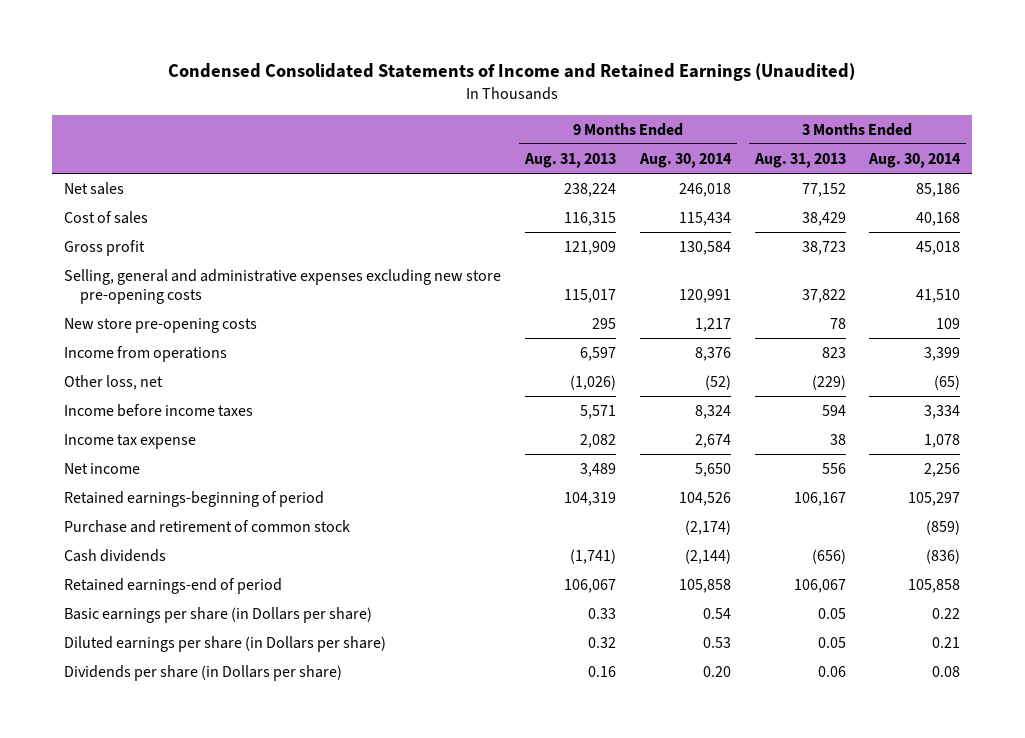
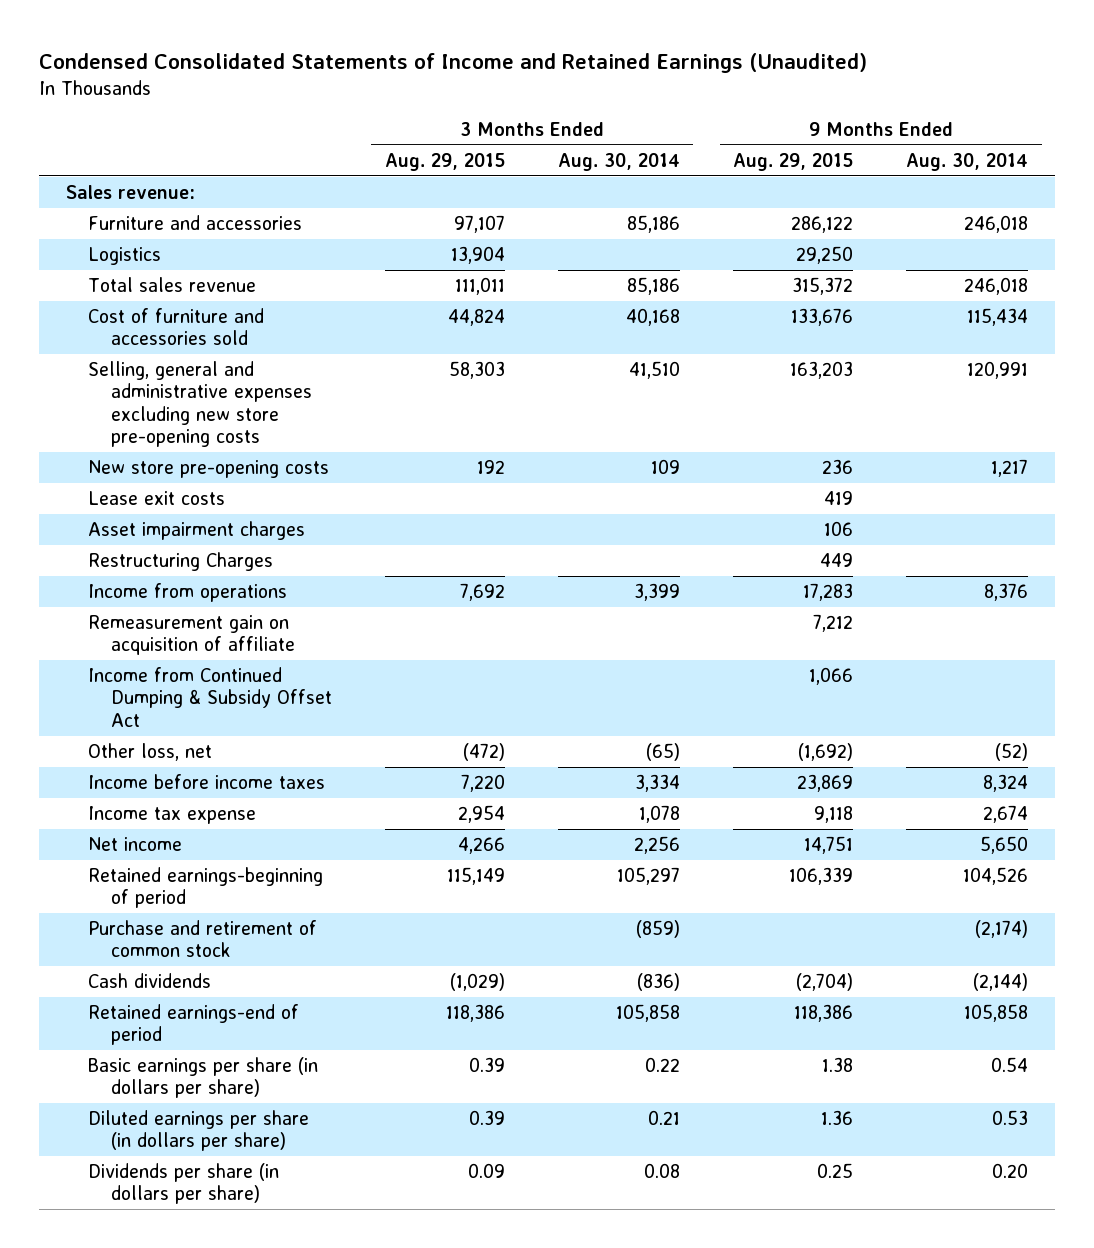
- | 9 Months Ended Aug. 31, 2013 | 9 Months Ended Aug. 30, 2014 | 3 Months Ended Aug. 31, 2013 | 3 Months Ended Aug. 30, 2014
+ | 3 Months Ended Aug. 29, 2015 | 3 Months Ended Aug. 30, 2014 | 9 Months Ended Aug. 29, 2015 | 9 Months Ended Aug. 30, 2014
- Net sales | 238,224 | 246,018 | 77,152 | 85,186
- Cost of sales | 116,315 | 115,434 | 38,429 | 40,168
- Gross profit | 121,909 | 130,584 | 38,723 | 45,018
+ Sales revenue:
+ Furniture and accessories | 97,107 | 85,186 | 286,122 | 246,018
+ Logistics | 13,904 | | 29,250 |
+ Total sales revenue | 111,011 | 85,186 | 315,372 | 246,018
+ Cost of furniture and accessories sold | 44,824 | 40,168 | 133,676 | 115,434
+ Lease exit costs | | | 419 |
+ Asset impairment charges | | | 106 |
+ Restructuring Charges | | | 449 |
+ Remeasurement gain on acquisition of affiliate | | | 7,212 |
+ Income from Continued Dumping & Subsidy Offset Act | | | 1,066 |
- Basic earnings per share (in Dollars per share) | 0.33 | 0.54 | 0.05 | 0.22
- Diluted earnings per share (in Dollars per share) | 0.32 | 0.53 | 0.05 | 0.21
- Dividends per share (in Dollars per share) | 0.16 | 0.20 | 0.06 | 0.08
+ Basic earnings per share (in dollars per share) | 0.39 | 0.22 | 1.38 | 0.54
+ Diluted earnings per share (in dollars per share) | 0.39 | 0.21 | 1.36 | 0.53
+ Dividends per share (in dollars per share) | 0.09 | 0.08 | 0.25 | 0.20

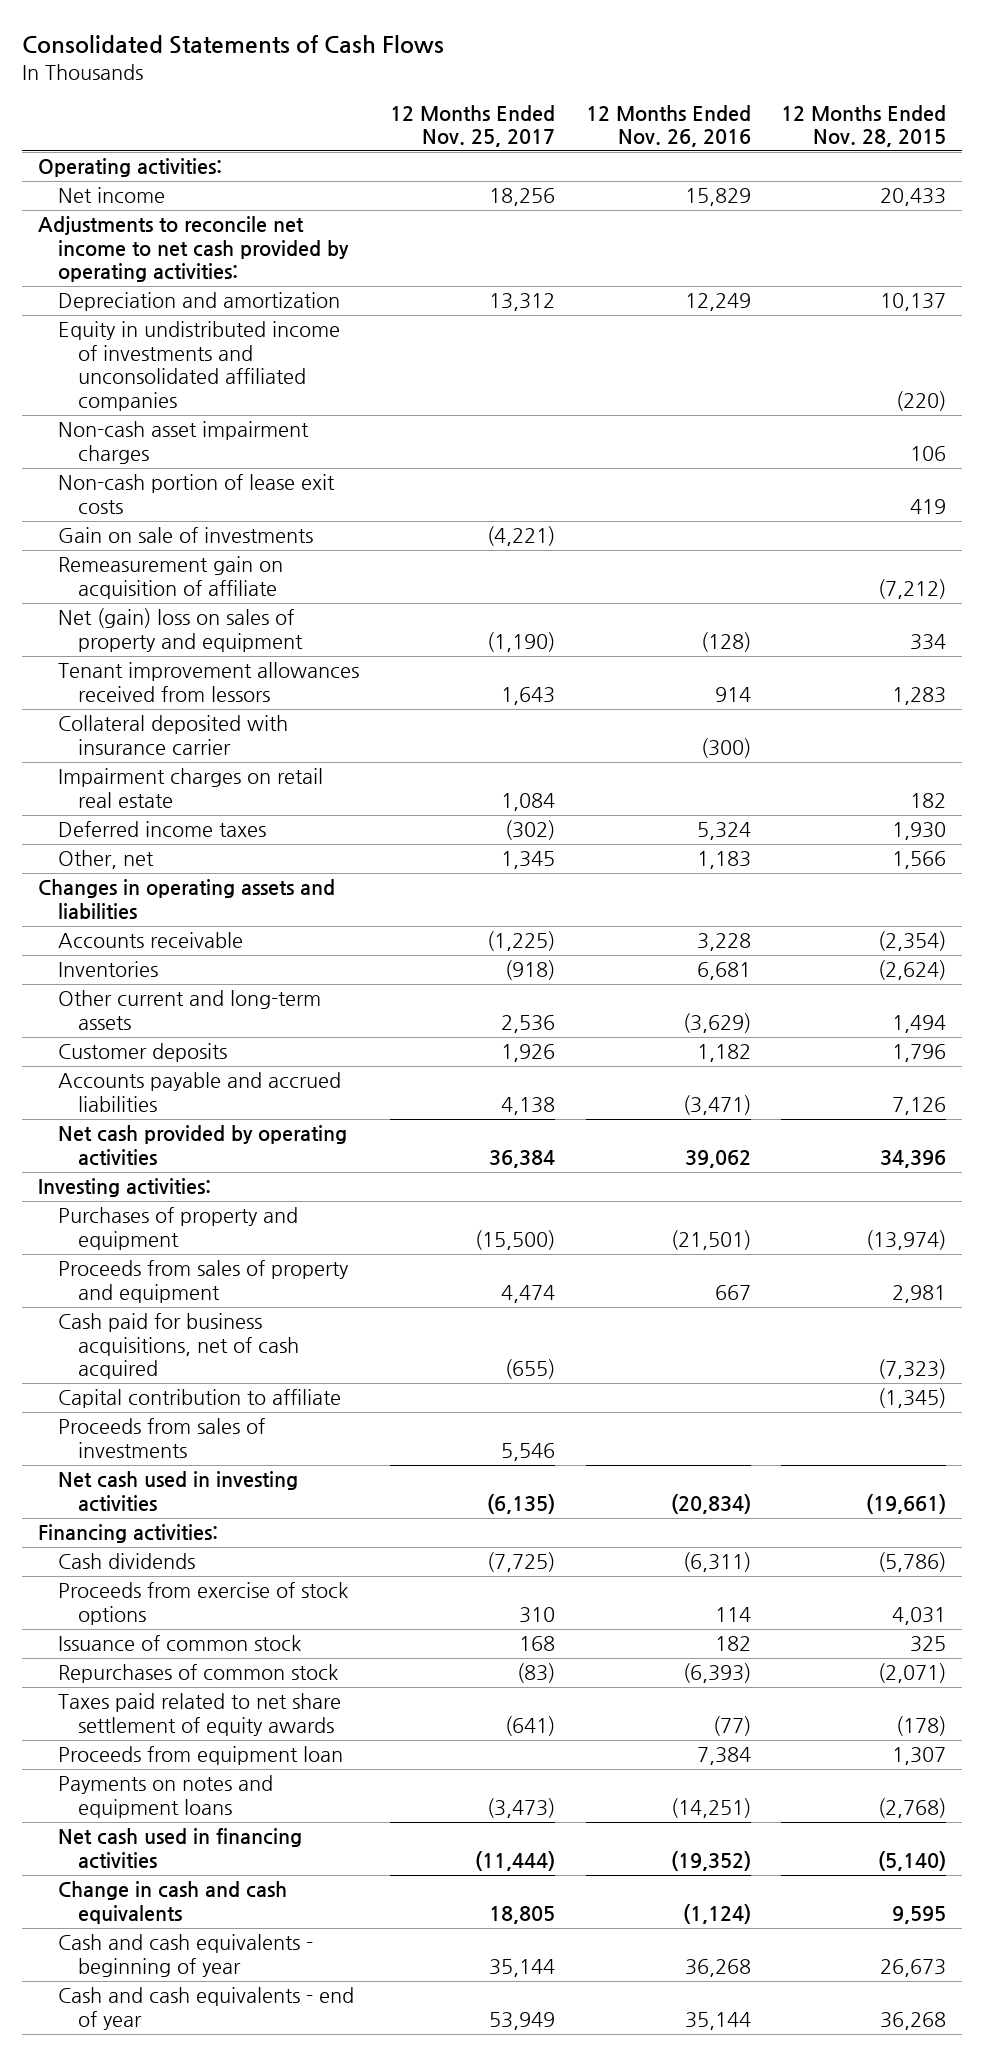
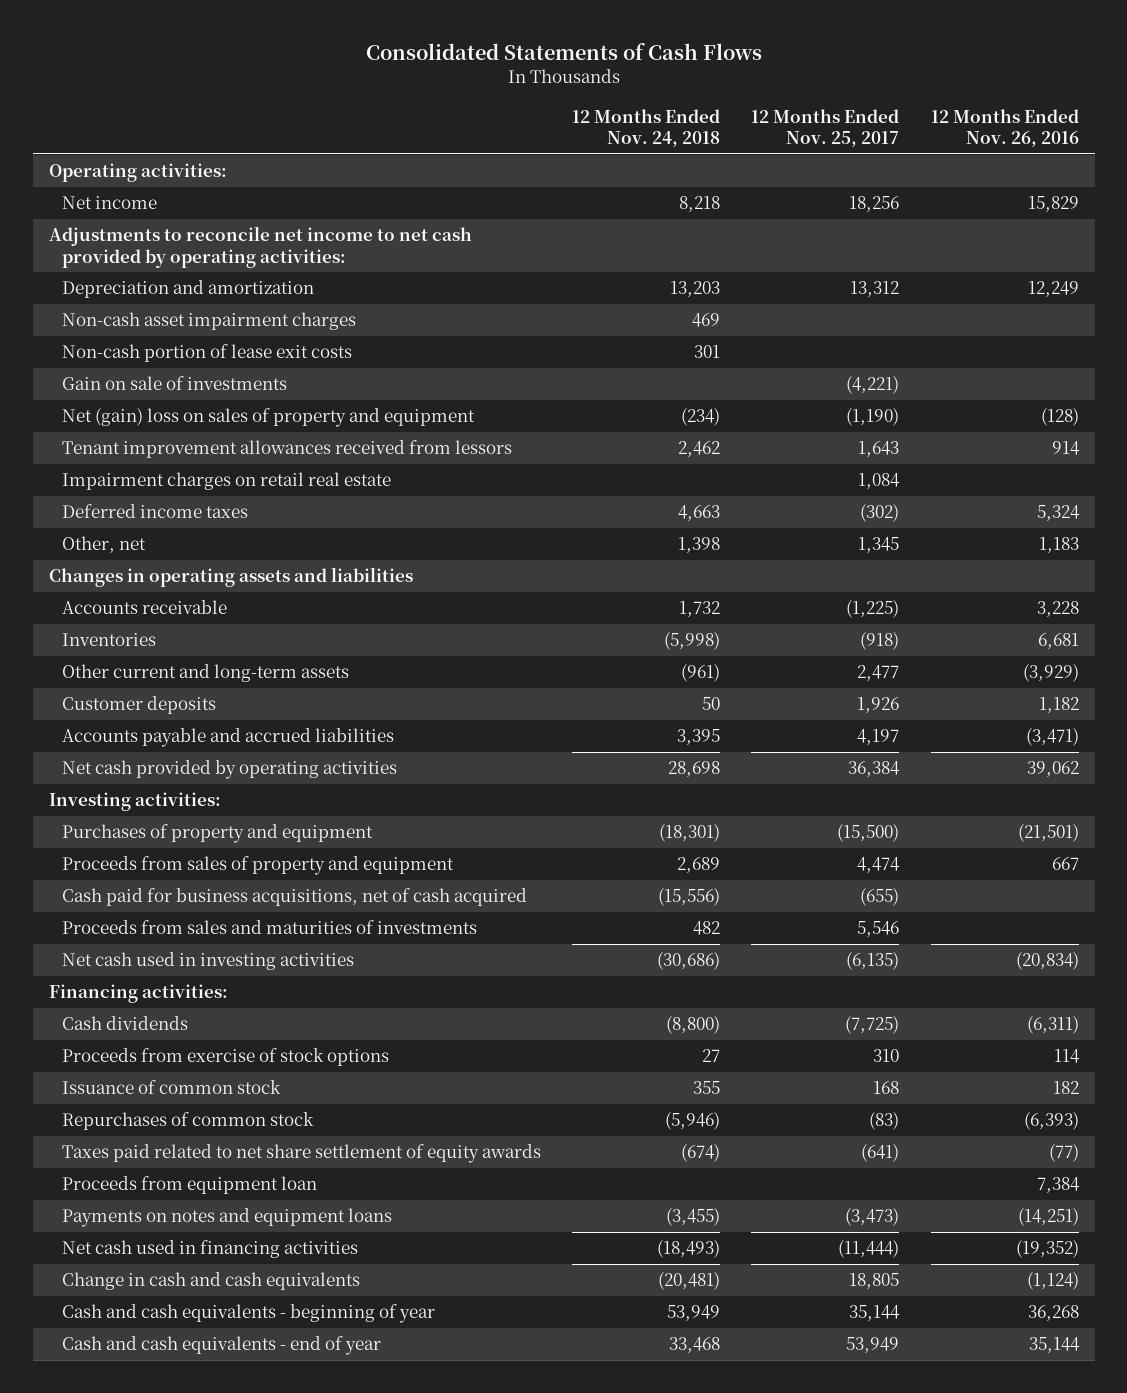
- | 12 Months Ended Nov. 25, 2017 | 12 Months Ended Nov. 26, 2016 | 12 Months Ended Nov. 28, 2015
+ | 12 Months Ended Nov. 24, 2018 | 12 Months Ended Nov. 25, 2017 | 12 Months Ended Nov. 26, 2016
- Equity in undistributed income of investments and unconsolidated affiliated companies | | | (220)
- Remeasurement gain on acquisition of affiliate | | | (7,212)
- Collateral deposited with insurance carrier | | (300) |
- Other current and long-term assets | 2,536 | (3,629) | 1,494
+ Other current and long-term assets | (961) | 2,477 | (3,929)
- Accounts payable and accrued liabilities | 4,138 | (3,471) | 7,126
+ Accounts payable and accrued liabilities | 3,395 | 4,197 | (3,471)
- Capital contribution to affiliate | | | (1,345)
- Proceeds from sales of investments | 5,546 | |
+ Proceeds from sales and maturities of investments | 482 | 5,546 |

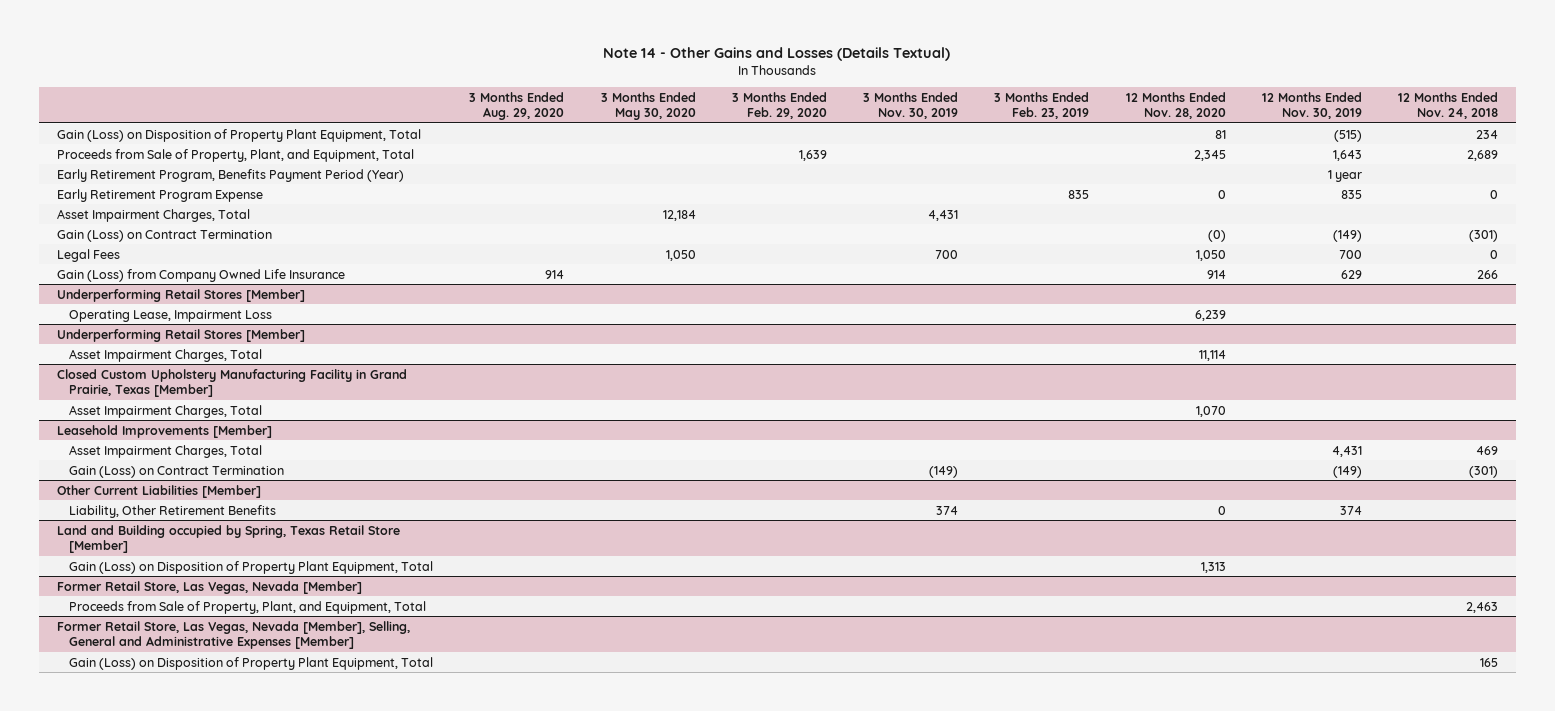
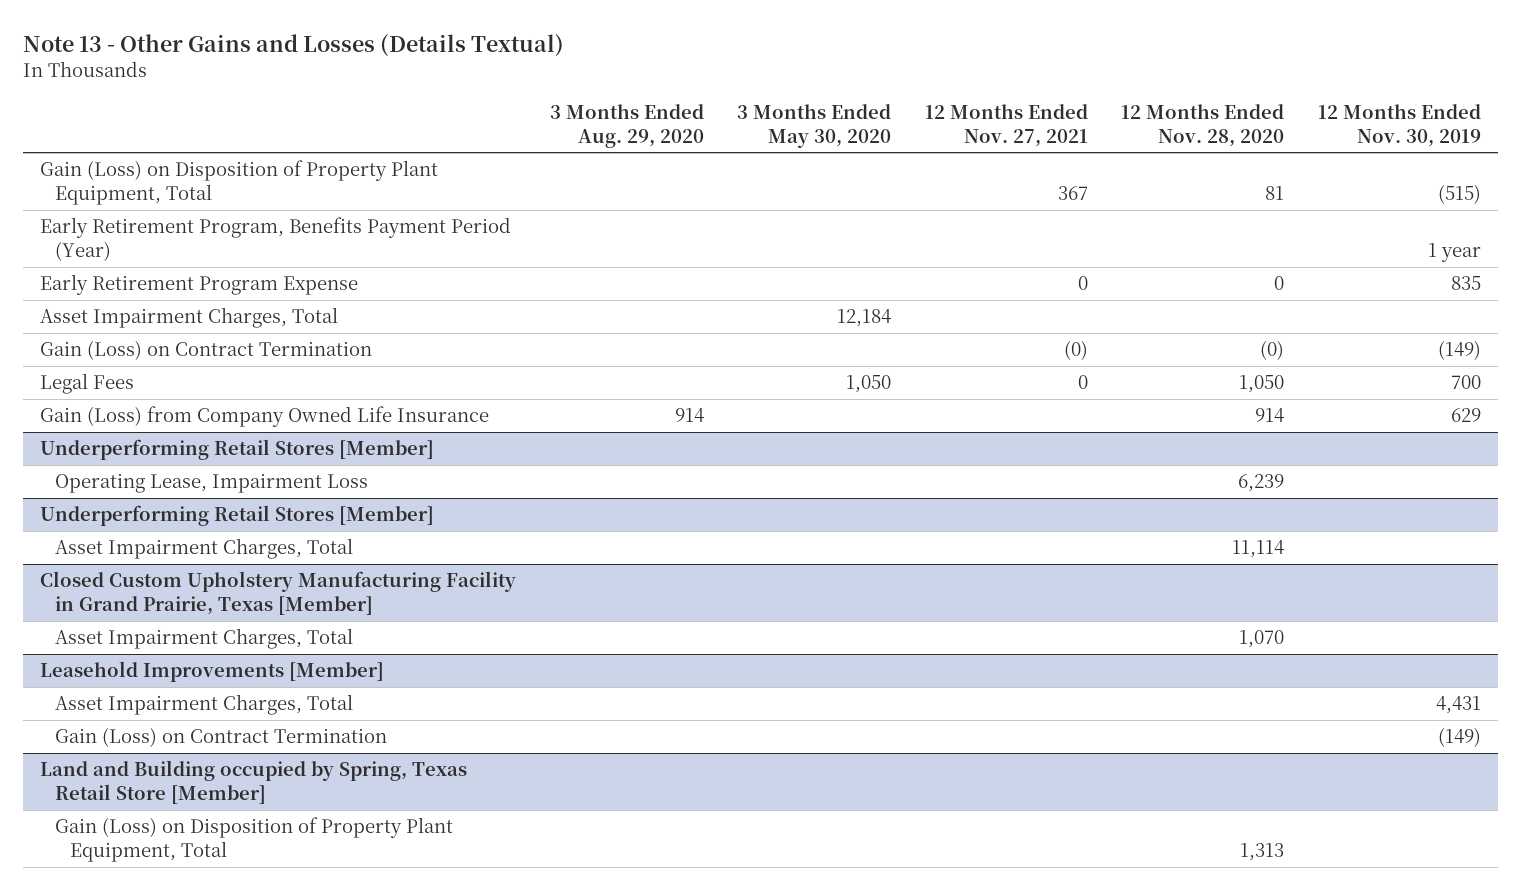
- Note 14 - Other Gains and Losses (Details Textual)
+ Note 13 - Other Gains and Losses (Details Textual)
- | 3 Months Ended Aug. 29, 2020 | 3 Months Ended May 30, 2020 | 3 Months Ended Feb. 29, 2020 | 3 Months Ended Nov. 30, 2019 | 3 Months Ended Feb. 23, 2019 | 12 Months Ended Nov. 28, 2020 | 12 Months Ended Nov. 30, 2019 | 12 Months Ended Nov. 24, 2018
+ | 3 Months Ended Aug. 29, 2020 | 3 Months Ended May 30, 2020 | 12 Months Ended Nov. 27, 2021 | 12 Months Ended Nov. 28, 2020 | 12 Months Ended Nov. 30, 2019
- Proceeds from Sale of Property, Plant, and Equipment, Total | | | 1,639 | | | 2,345 | 1,643 | 2,689
- Other Current Liabilities [Member]
- Liability, Other Retirement Benefits | | | | 374 | | 0 | 374 |
- Former Retail Store, Las Vegas, Nevada [Member]
- Proceeds from Sale of Property, Plant, and Equipment, Total | | | | | | | | 2,463
- Former Retail Store, Las Vegas, Nevada [Member], Selling, General and Administrative Expenses [Member]
- Gain (Loss) on Disposition of Property Plant Equipment, Total | | | | | | | | 165

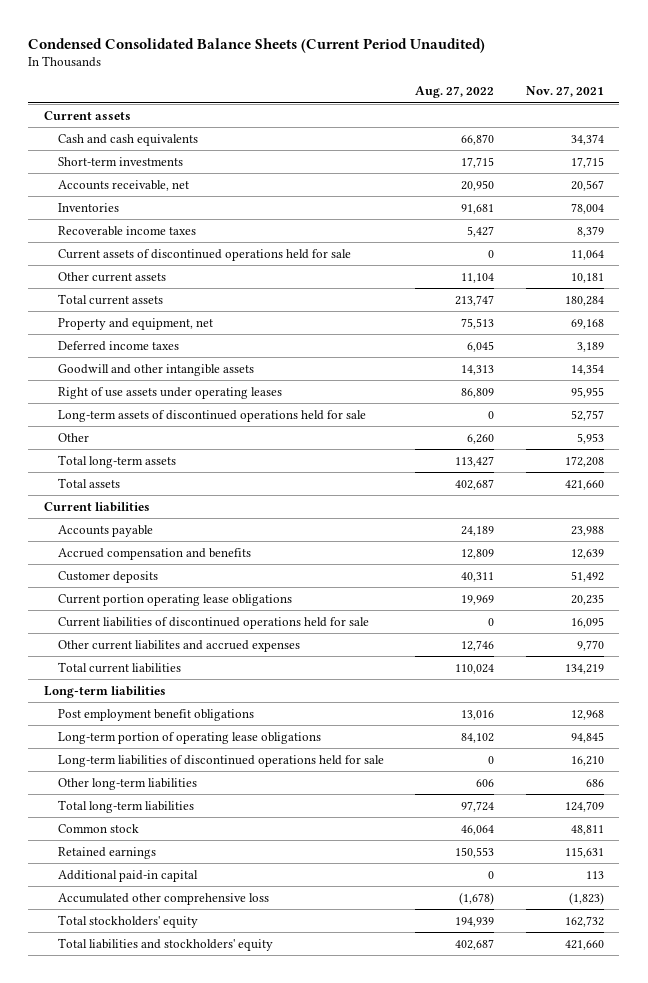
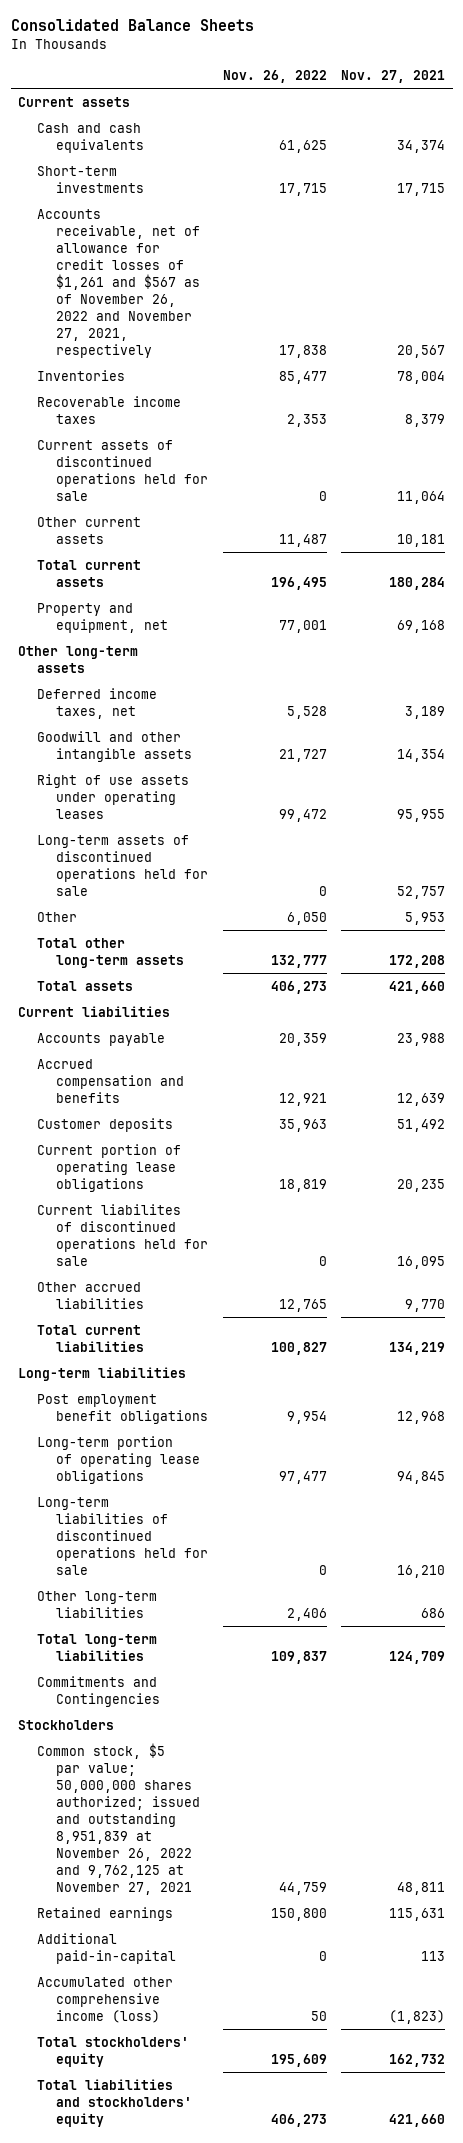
- Condensed Consolidated Balance Sheets (Current Period Unaudited)
+ Consolidated Balance Sheets
- | Aug. 27, 2022 | Nov. 27, 2021
+ | Nov. 26, 2022 | Nov. 27, 2021
- Accounts receivable, net | 20,950 | 20,567
+ Accounts receivable, net of allowance for credit losses of $1,261 and $567 as of November 26, 2022 and November 27, 2021, respectively | 17,838 | 20,567
- Deferred income taxes | 6,045 | 3,189
+ Other long-term assets
+ Deferred income taxes, net | 5,528 | 3,189
- Total long-term assets | 113,427 | 172,208
+ Total other long-term assets | 132,777 | 172,208
- Current portion operating lease obligations | 19,969 | 20,235
- Current liabilities of discontinued operations held for sale | 0 | 16,095
- Other current liabilites and accrued expenses | 12,746 | 9,770
+ Current portion of operating lease obligations | 18,819 | 20,235
+ Current liabilites of discontinued operations held for sale | 0 | 16,095
+ Other accrued liabilities | 12,765 | 9,770
- Common stock | 46,064 | 48,811
+ Commitments and Contingencies
+ Stockholders
+ Common stock, $5 par value; 50,000,000 shares authorized; issued and outstanding 8,951,839 at November 26, 2022 and 9,762,125 at November 27, 2021 | 44,759 | 48,811
- Additional paid-in capital | 0 | 113
- Accumulated other comprehensive loss | (1,678) | (1,823)
+ Additional paid-in-capital | 0 | 113
+ Accumulated other comprehensive income (loss) | 50 | (1,823)

